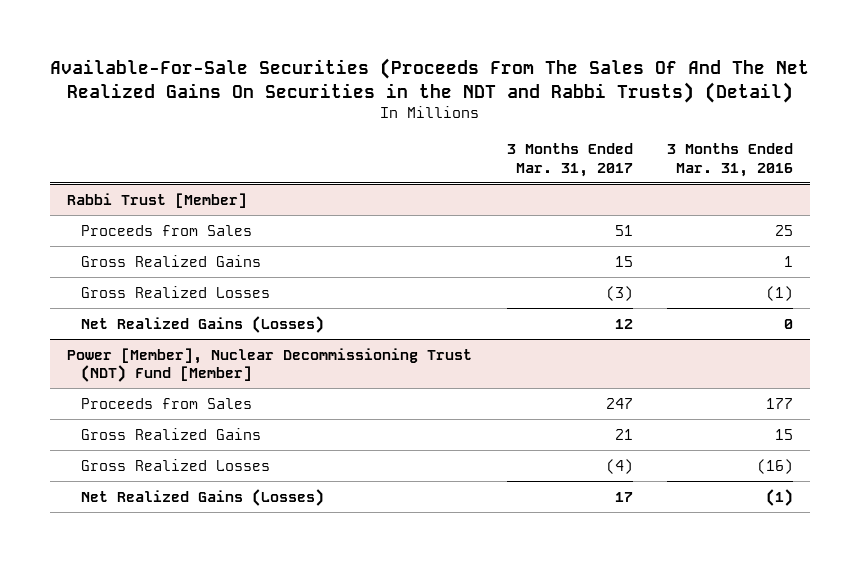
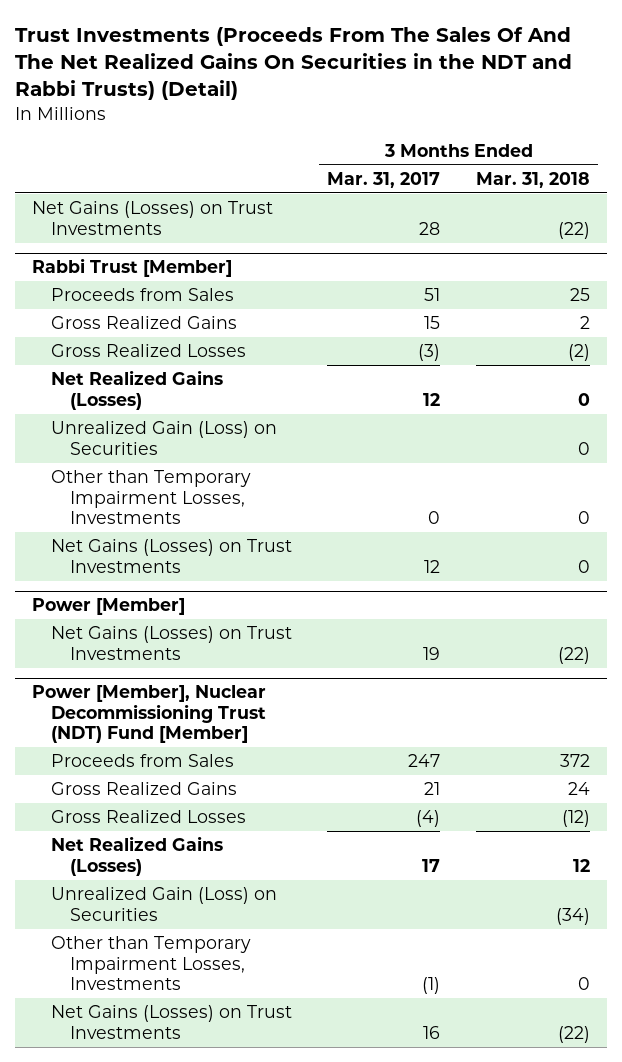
- Available-For-Sale Securities (Proceeds From The Sales Of And The Net Realized Gains On Securities in the NDT and Rabbi Trusts) (Detail)
+ Trust Investments (Proceeds From The Sales Of And The Net Realized Gains On Securities in the NDT and Rabbi Trusts) (Detail)
- | 3 Months Ended Mar. 31, 2017 | 3 Months Ended Mar. 31, 2016
+ | 3 Months Ended Mar. 31, 2017 | 3 Months Ended Mar. 31, 2018
+ Net Gains (Losses) on Trust Investments | 28 | (22)
@ Rabbi Trust [Member]
+ Unrealized Gain (Loss) on Securities | | 0
+ Other than Temporary Impairment Losses, Investments | 0 | 0
+ Net Gains (Losses) on Trust Investments | 12 | 0
+ Power [Member]
+ Net Gains (Losses) on Trust Investments | 19 | (22)
@ Power [Member], Nuclear Decommissioning Trust (NDT) Fund [Member]
+ Unrealized Gain (Loss) on Securities | | (34)
+ Other than Temporary Impairment Losses, Investments | (1) | 0
+ Net Gains (Losses) on Trust Investments | 16 | (22)

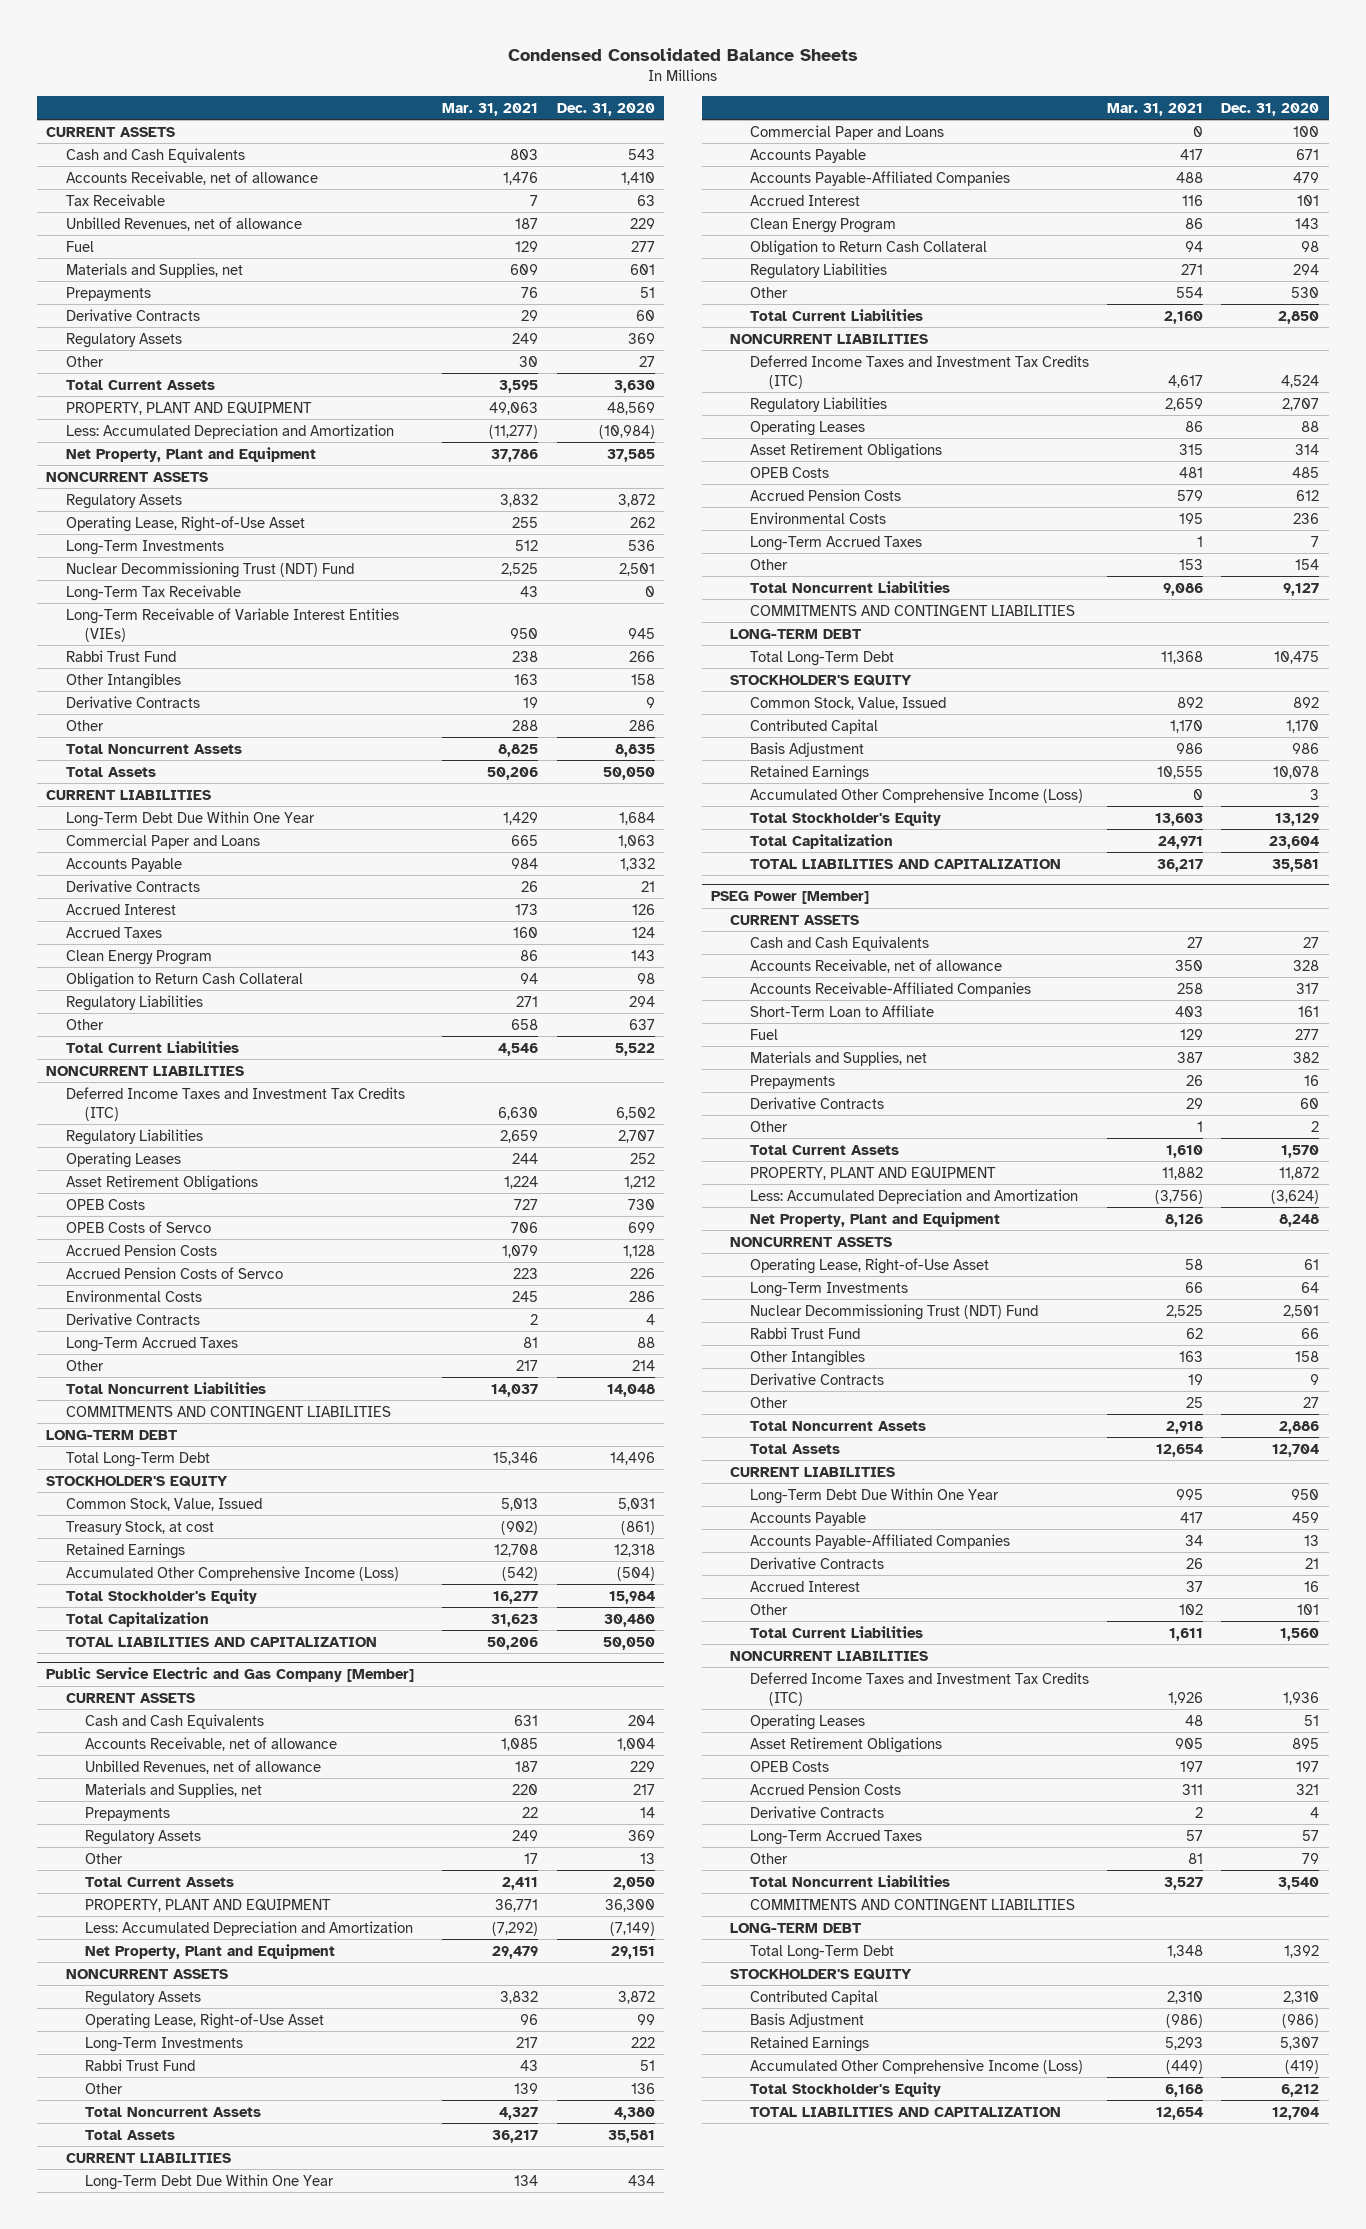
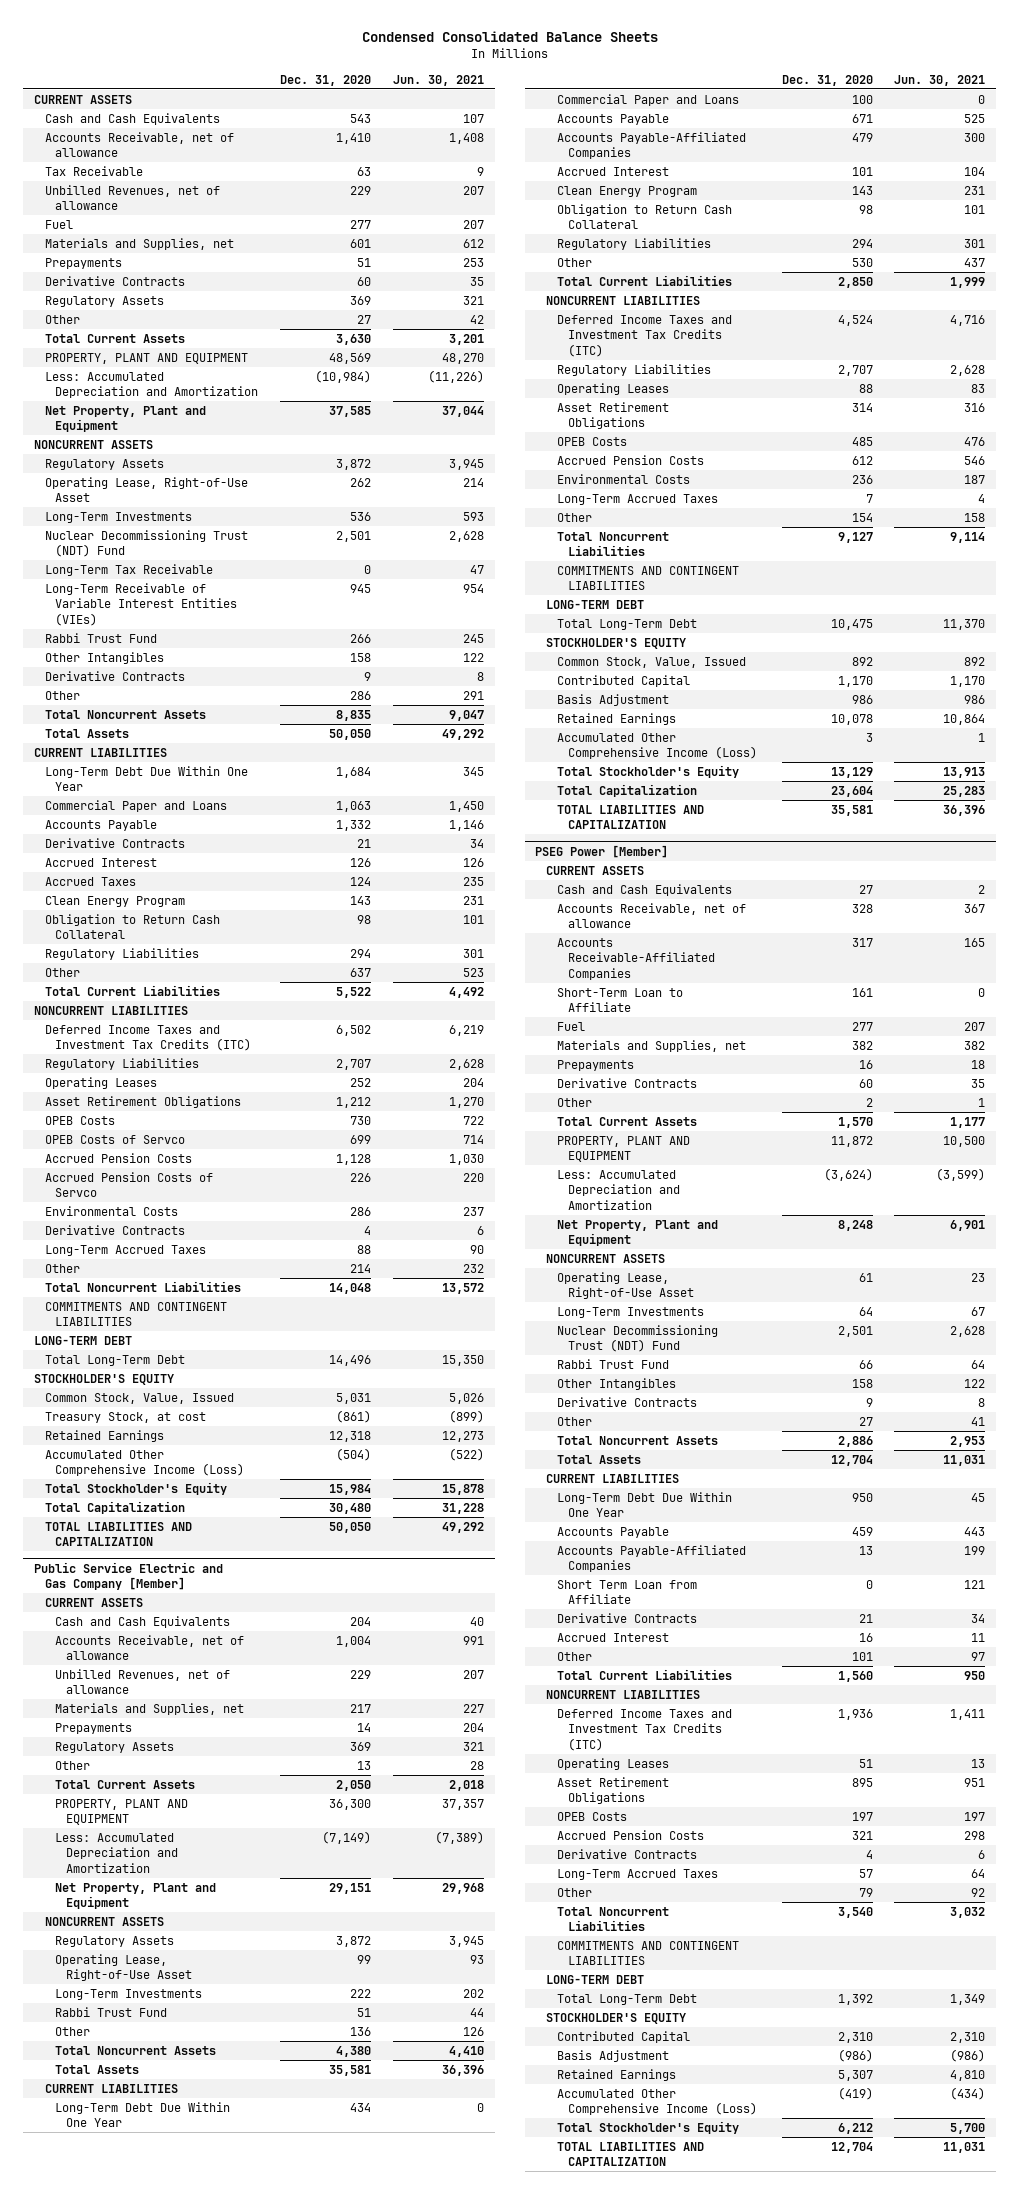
- | Mar. 31, 2021 | Dec. 31, 2020
+ | Dec. 31, 2020 | Jun. 30, 2021
@ PSEG Power [Member]
+ Short Term Loan from Affiliate | 0 | 121

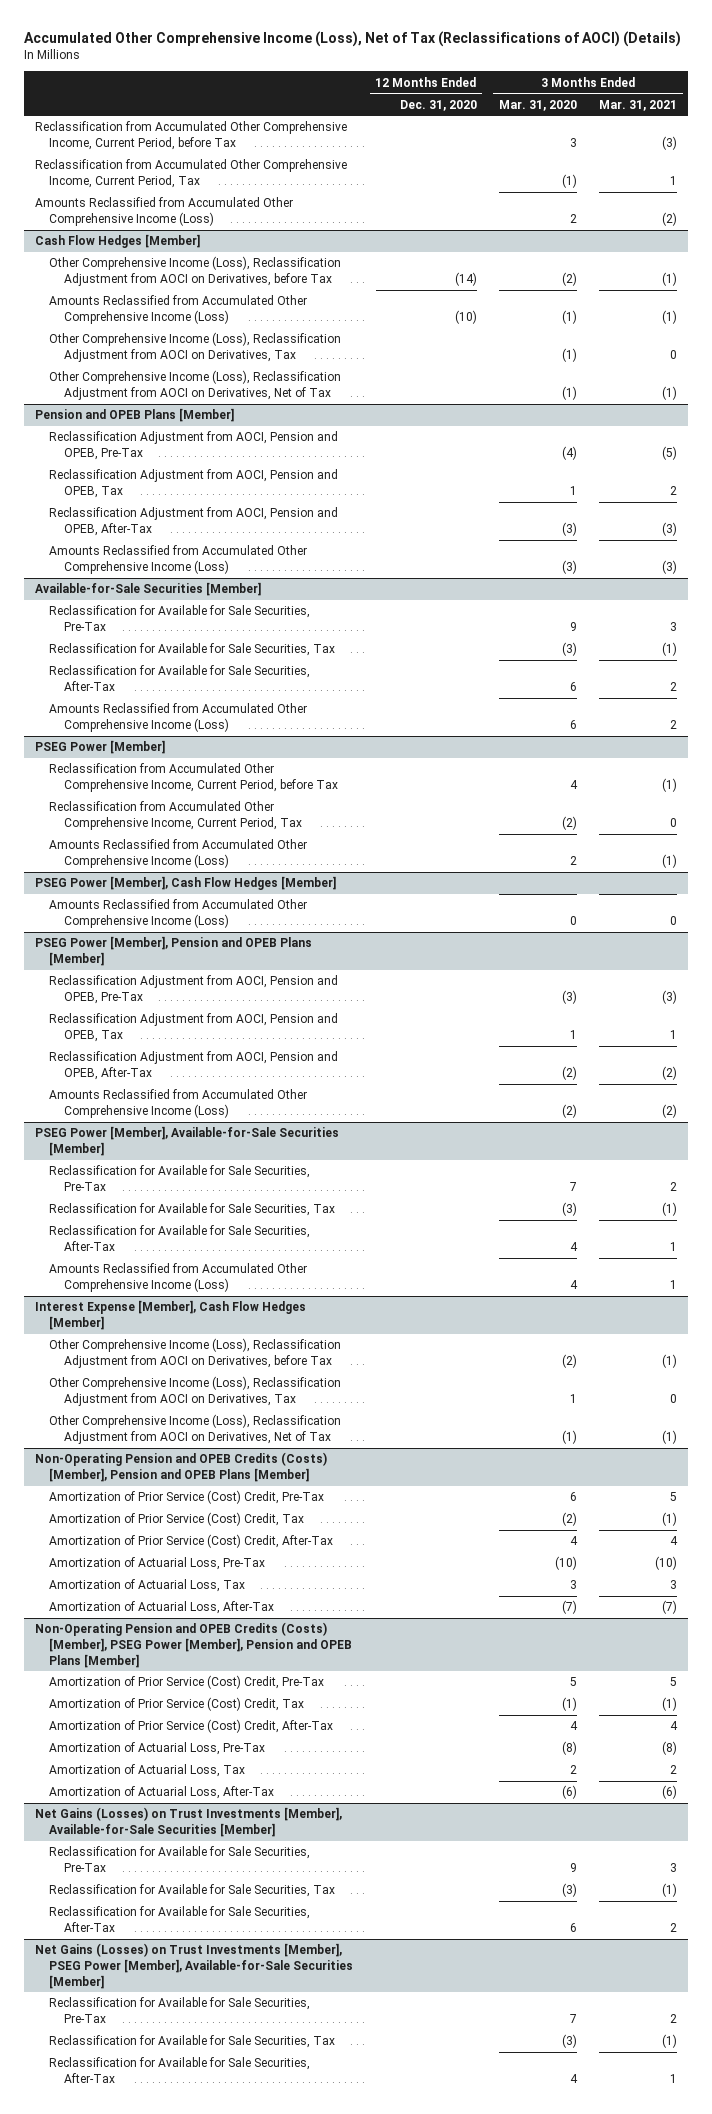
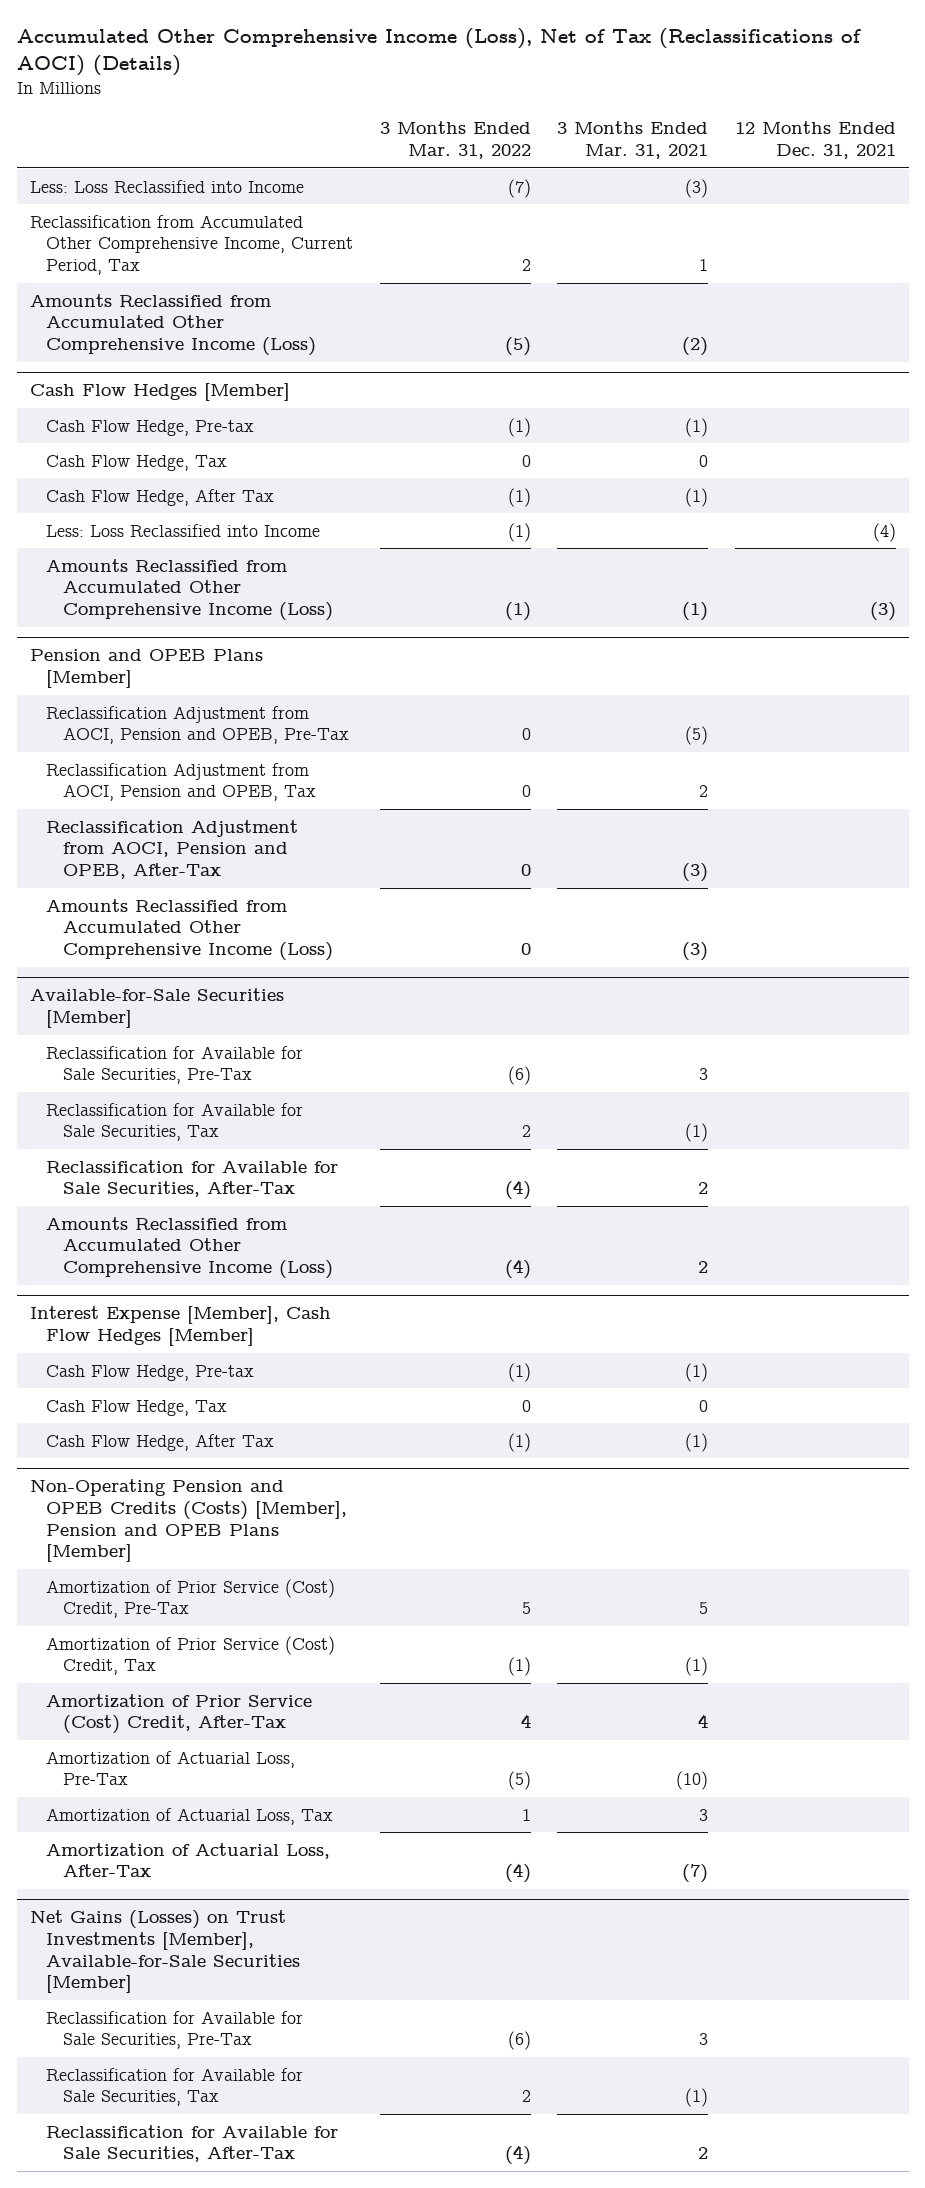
- | 12 Months Ended Dec. 31, 2020 | 3 Months Ended Mar. 31, 2020 | 3 Months Ended Mar. 31, 2021
+ | 3 Months Ended Mar. 31, 2022 | 3 Months Ended Mar. 31, 2021 | 12 Months Ended Dec. 31, 2021
- Reclassification from Accumulated Other Comprehensive Income, Current Period, before Tax | | 3 | (3)
+ Less: Loss Reclassified into Income | (7) | (3) |
@ Cash Flow Hedges [Member]
- Other Comprehensive Income (Loss), Reclassification Adjustment from AOCI on Derivatives, before Tax | (14) | (2) | (1)
+ Cash Flow Hedge, Pre-tax | (1) | (1) |
+ Cash Flow Hedge, Tax | 0 | 0 |
+ Cash Flow Hedge, After Tax | (1) | (1) |
+ Less: Loss Reclassified into Income | (1) | | (4)
- Other Comprehensive Income (Loss), Reclassification Adjustment from AOCI on Derivatives, Tax | | (1) | 0
- Other Comprehensive Income (Loss), Reclassification Adjustment from AOCI on Derivatives, Net of Tax | | (1) | (1)
- PSEG Power [Member]
- Reclassification from Accumulated Other Comprehensive Income, Current Period, before Tax | | 4 | (1)
- Reclassification from Accumulated Other Comprehensive Income, Current Period, Tax | | (2) | 0
- Amounts Reclassified from Accumulated Other Comprehensive Income (Loss) | | 2 | (1)
- PSEG Power [Member], Cash Flow Hedges [Member]
- Amounts Reclassified from Accumulated Other Comprehensive Income (Loss) | | 0 | 0
- PSEG Power [Member], Pension and OPEB Plans [Member]
- Reclassification Adjustment from AOCI, Pension and OPEB, Pre-Tax | | (3) | (3)
- Reclassification Adjustment from AOCI, Pension and OPEB, Tax | | 1 | 1
- Reclassification Adjustment from AOCI, Pension and OPEB, After-Tax | | (2) | (2)
- Amounts Reclassified from Accumulated Other Comprehensive Income (Loss) | | (2) | (2)
- PSEG Power [Member], Available-for-Sale Securities [Member]
- Reclassification for Available for Sale Securities, Pre-Tax | | 7 | 2
- Reclassification for Available for Sale Securities, Tax | | (3) | (1)
- Reclassification for Available for Sale Securities, After-Tax | | 4 | 1
- Amounts Reclassified from Accumulated Other Comprehensive Income (Loss) | | 4 | 1
@ Interest Expense [Member], Cash Flow Hedges [Member]
- Other Comprehensive Income (Loss), Reclassification Adjustment from AOCI on Derivatives, before Tax | | (2) | (1)
- Other Comprehensive Income (Loss), Reclassification Adjustment from AOCI on Derivatives, Tax | | 1 | 0
- Other Comprehensive Income (Loss), Reclassification Adjustment from AOCI on Derivatives, Net of Tax | | (1) | (1)
+ Cash Flow Hedge, Pre-tax | (1) | (1) |
+ Cash Flow Hedge, Tax | 0 | 0 |
+ Cash Flow Hedge, After Tax | (1) | (1) |
- Non-Operating Pension and OPEB Credits (Costs) [Member], PSEG Power [Member], Pension and OPEB Plans [Member]
- Amortization of Prior Service (Cost) Credit, Pre-Tax | | 5 | 5
- Amortization of Prior Service (Cost) Credit, Tax | | (1) | (1)
- Amortization of Prior Service (Cost) Credit, After-Tax | | 4 | 4
- Amortization of Actuarial Loss, Pre-Tax | | (8) | (8)
- Amortization of Actuarial Loss, Tax | | 2 | 2
- Amortization of Actuarial Loss, After-Tax | | (6) | (6)
- Net Gains (Losses) on Trust Investments [Member], PSEG Power [Member], Available-for-Sale Securities [Member]
- Reclassification for Available for Sale Securities, Pre-Tax | | 7 | 2
- Reclassification for Available for Sale Securities, Tax | | (3) | (1)
- Reclassification for Available for Sale Securities, After-Tax | | 4 | 1

